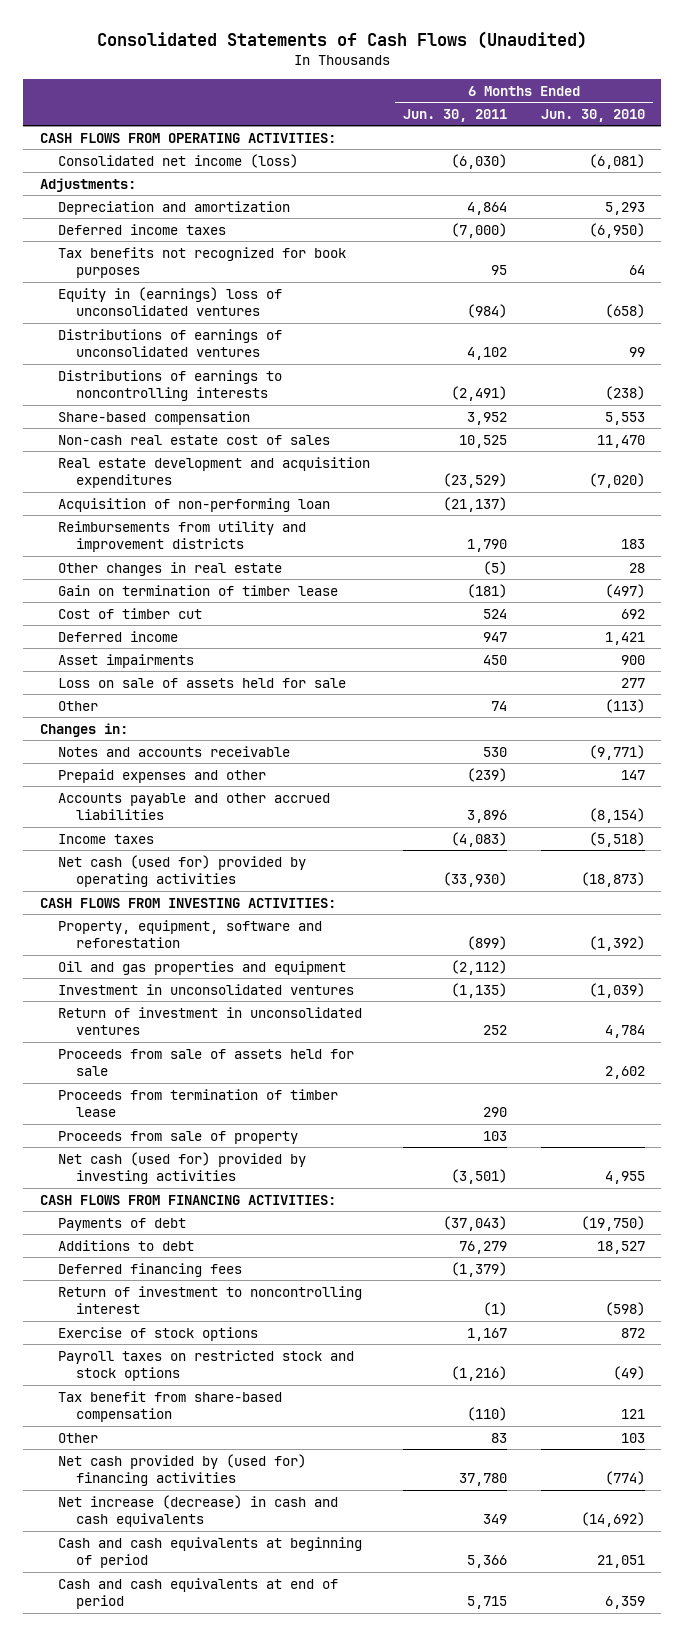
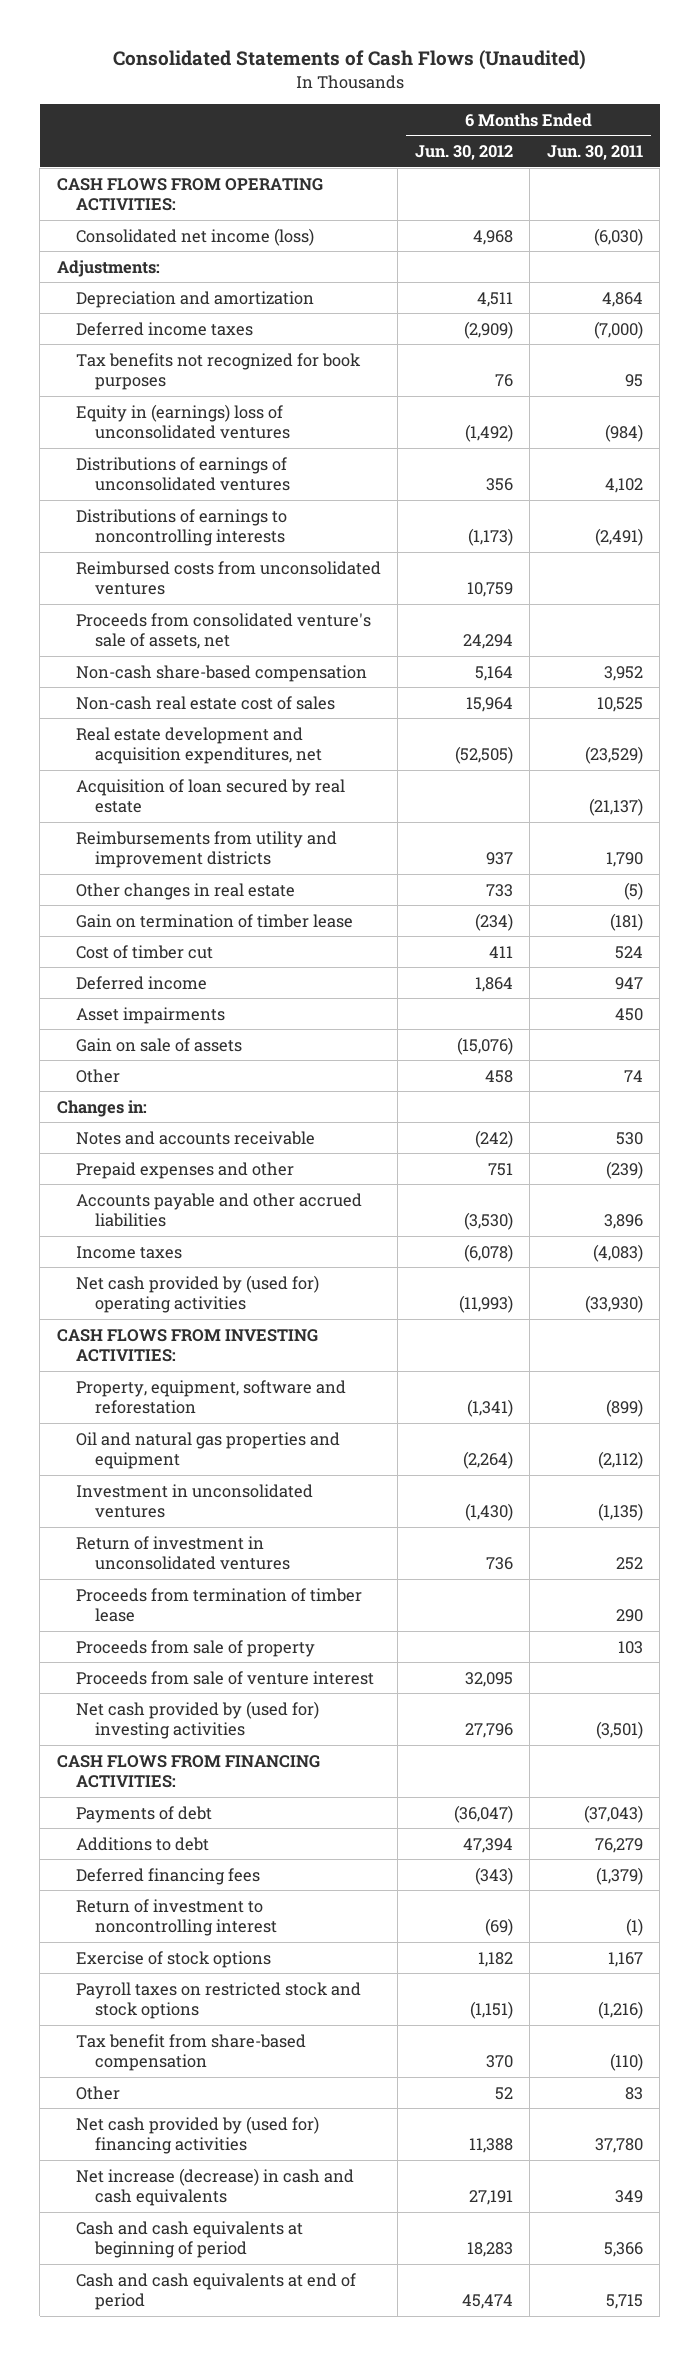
- | 6 Months Ended Jun. 30, 2011 | 6 Months Ended Jun. 30, 2010
+ | 6 Months Ended Jun. 30, 2012 | 6 Months Ended Jun. 30, 2011
- Share-based compensation | 3,952 | 5,553
+ Reimbursed costs from unconsolidated ventures | 10,759 |
+ Proceeds from consolidated venture's sale of assets, net | 24,294 |
+ Non-cash share-based compensation | 5,164 | 3,952
- Real estate development and acquisition expenditures | (23,529) | (7,020)
- Acquisition of non-performing loan | (21,137) |
+ Real estate development and acquisition expenditures, net | (52,505) | (23,529)
+ Acquisition of loan secured by real estate | | (21,137)
- Loss on sale of assets held for sale | | 277
+ Gain on sale of assets | (15,076) |
- Net cash (used for) provided by operating activities | (33,930) | (18,873)
+ Net cash provided by (used for) operating activities | (11,993) | (33,930)
- Oil and gas properties and equipment | (2,112) |
+ Oil and natural gas properties and equipment | (2,264) | (2,112)
- Proceeds from sale of assets held for sale | | 2,602
- Net cash (used for) provided by investing activities | (3,501) | 4,955
+ Proceeds from sale of venture interest | 32,095 |
+ Net cash provided by (used for) investing activities | 27,796 | (3,501)

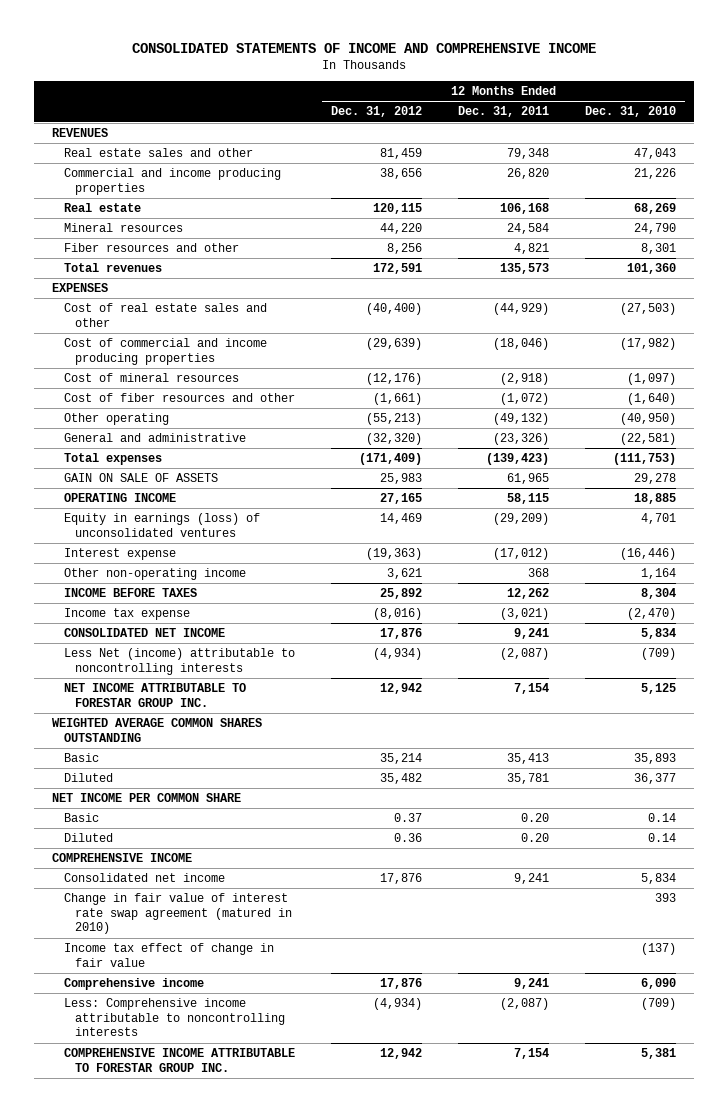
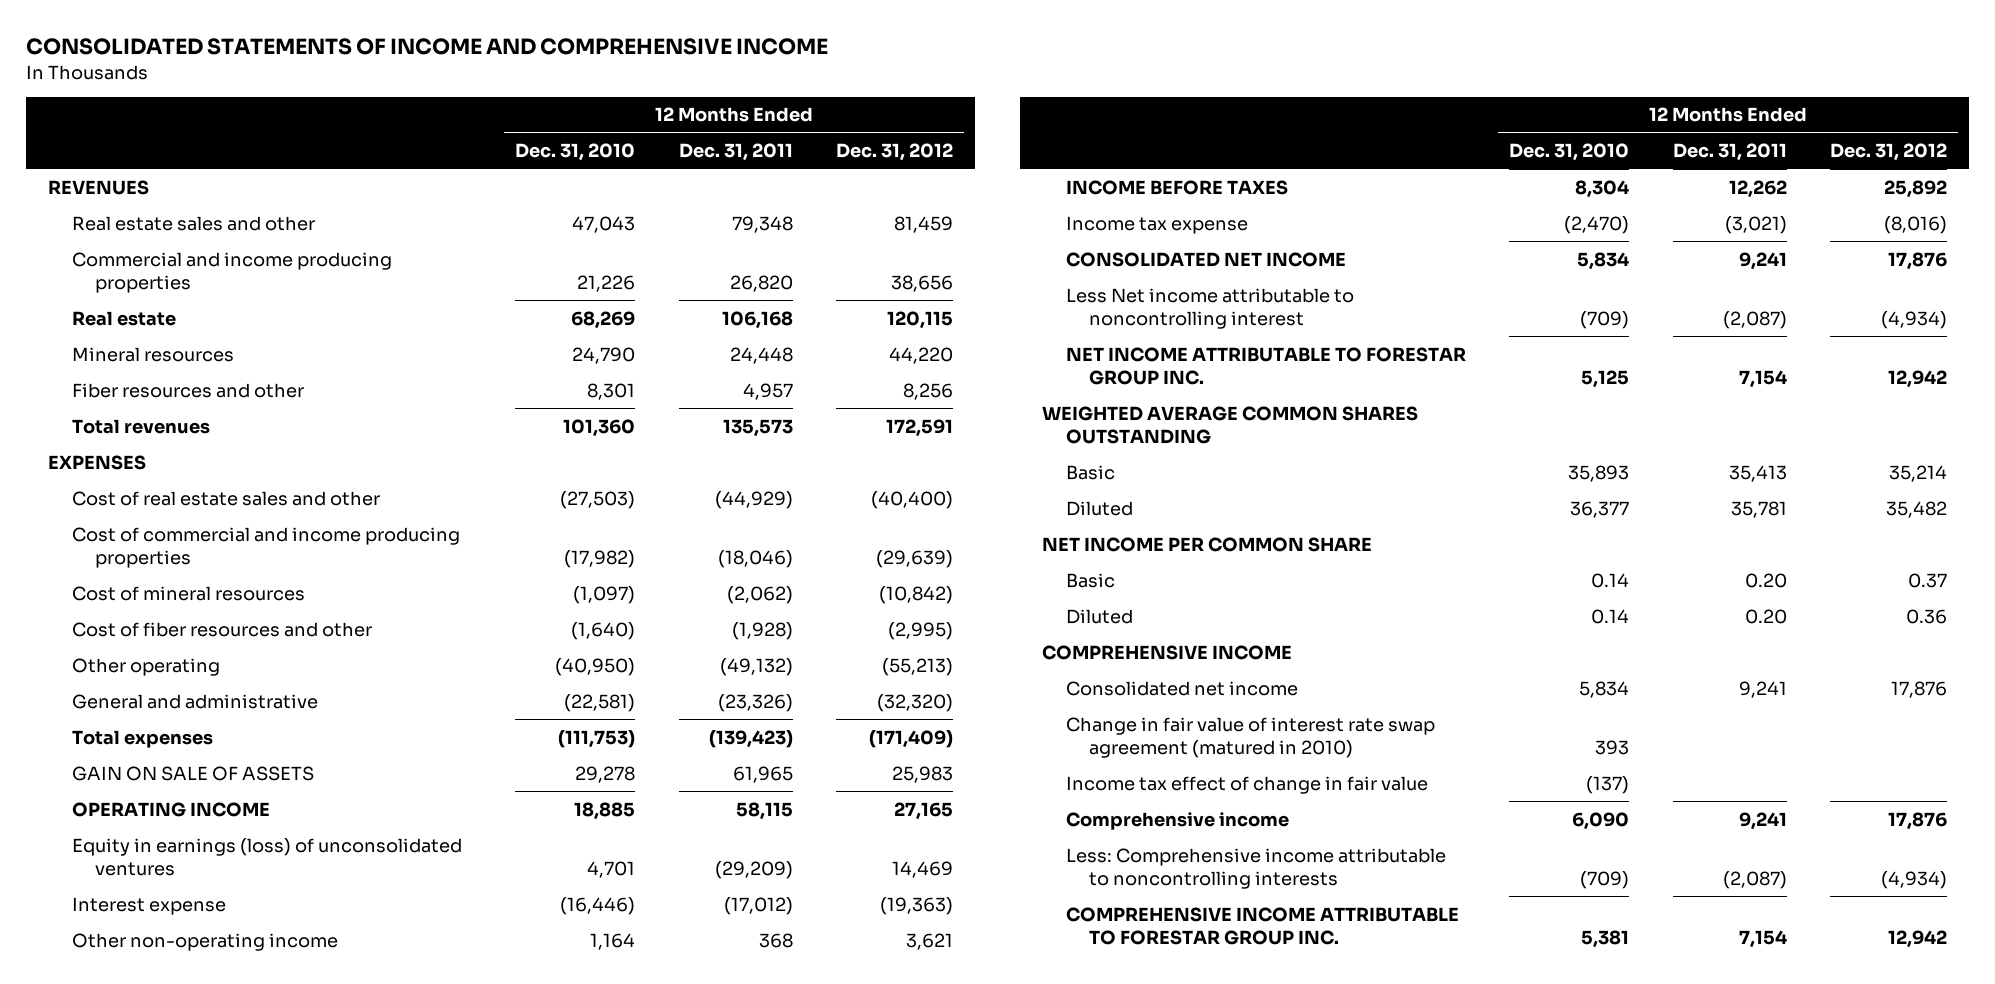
- | 12 Months Ended Dec. 31, 2012 | 12 Months Ended Dec. 31, 2011 | 12 Months Ended Dec. 31, 2010
+ | 12 Months Ended Dec. 31, 2010 | 12 Months Ended Dec. 31, 2011 | 12 Months Ended Dec. 31, 2012
- Mineral resources | 44,220 | 24,584 | 24,790
- Fiber resources and other | 8,256 | 4,821 | 8,301
+ Mineral resources | 24,790 | 24,448 | 44,220
+ Fiber resources and other | 8,301 | 4,957 | 8,256
- Cost of mineral resources | (12,176) | (2,918) | (1,097)
- Cost of fiber resources and other | (1,661) | (1,072) | (1,640)
+ Cost of mineral resources | (1,097) | (2,062) | (10,842)
+ Cost of fiber resources and other | (1,640) | (1,928) | (2,995)
- Less Net (income) attributable to noncontrolling interests | (4,934) | (2,087) | (709)
+ Less Net income attributable to noncontrolling interest | (709) | (2,087) | (4,934)

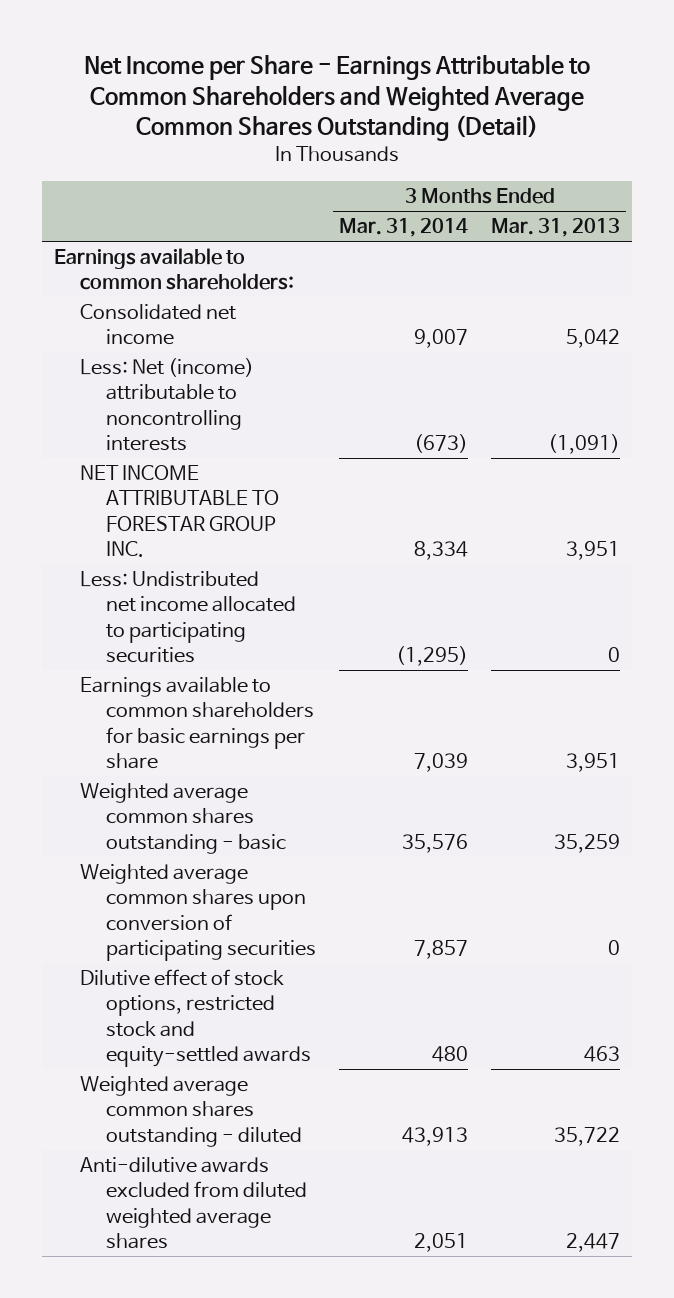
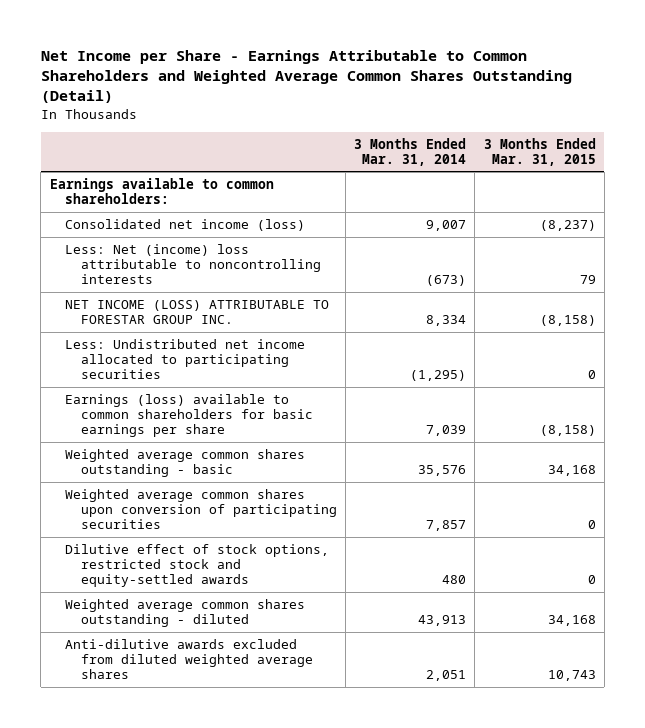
- | 3 Months Ended Mar. 31, 2014 | 3 Months Ended Mar. 31, 2013
+ | 3 Months Ended Mar. 31, 2014 | 3 Months Ended Mar. 31, 2015
- Consolidated net income | 9,007 | 5,042
- Less: Net (income) attributable to noncontrolling interests | (673) | (1,091)
- NET INCOME ATTRIBUTABLE TO FORESTAR GROUP INC. | 8,334 | 3,951
+ Consolidated net income (loss) | 9,007 | (8,237)
+ Less: Net (income) loss attributable to noncontrolling interests | (673) | 79
+ NET INCOME (LOSS) ATTRIBUTABLE TO FORESTAR GROUP INC. | 8,334 | (8,158)
- Earnings available to common shareholders for basic earnings per share | 7,039 | 3,951
+ Earnings (loss) available to common shareholders for basic earnings per share | 7,039 | (8,158)

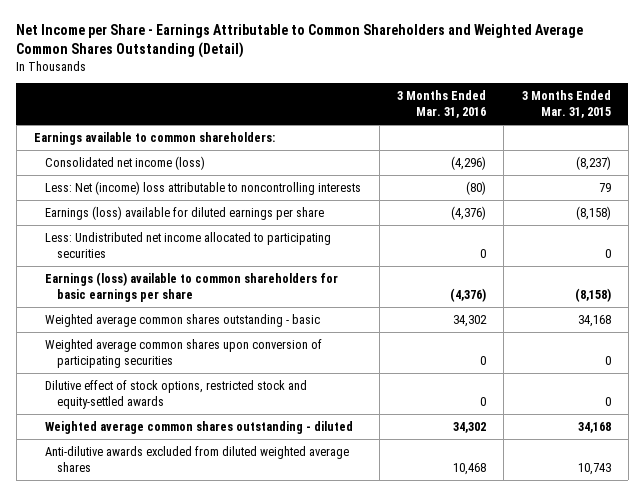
- | 3 Months Ended Mar. 31, 2014 | 3 Months Ended Mar. 31, 2015
+ | 3 Months Ended Mar. 31, 2016 | 3 Months Ended Mar. 31, 2015
- NET INCOME (LOSS) ATTRIBUTABLE TO FORESTAR GROUP INC. | 8,334 | (8,158)
+ Earnings (loss) available for diluted earnings per share | (4,376) | (8,158)

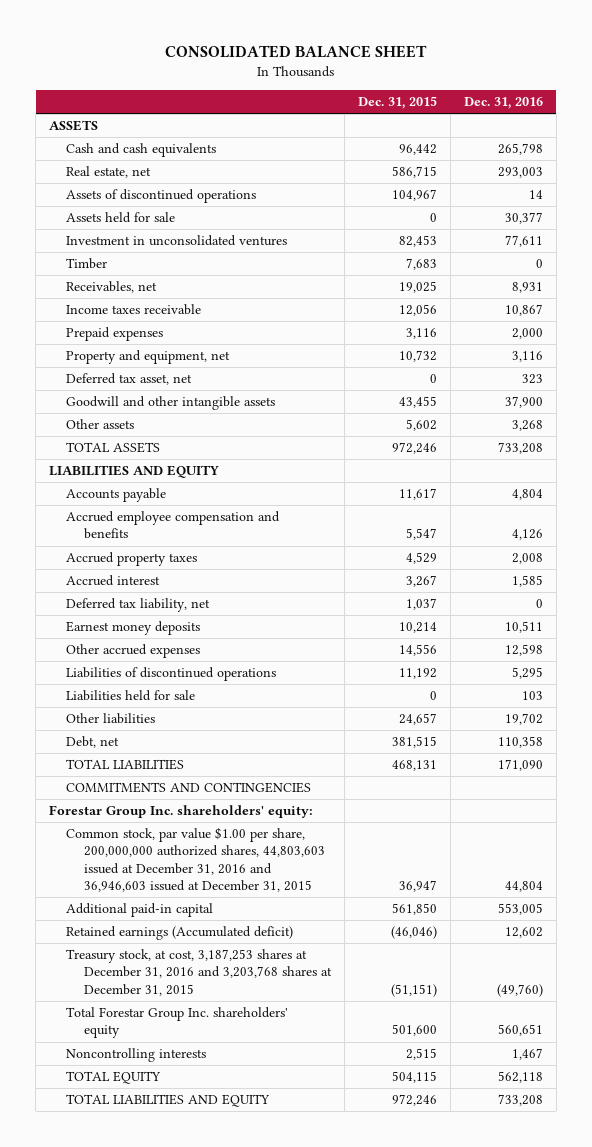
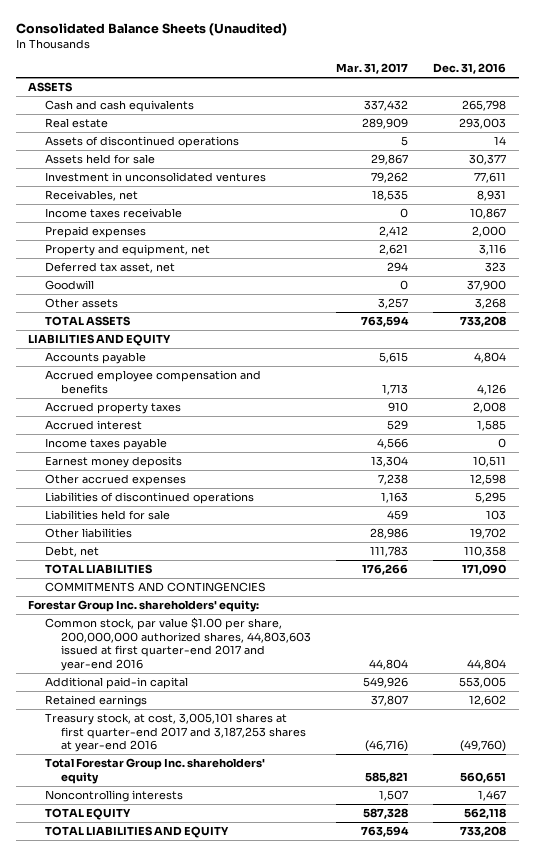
- CONSOLIDATED BALANCE SHEET
+ Consolidated Balance Sheets (Unaudited)
- | Dec. 31, 2015 | Dec. 31, 2016
+ | Mar. 31, 2017 | Dec. 31, 2016
- Real estate, net | 586,715 | 293,003
+ Real estate | 289,909 | 293,003
- Timber | 7,683 | 0
- Goodwill and other intangible assets | 43,455 | 37,900
+ Goodwill | 0 | 37,900
- Deferred tax liability, net | 1,037 | 0
+ Income taxes payable | 4,566 | 0
- Common stock, par value $1.00 per share, 200,000,000 authorized shares, 44,803,603 issued at December 31, 2016 and 36,946,603 issued at December 31, 2015 | 36,947 | 44,804
+ Common stock, par value $1.00 per share, 200,000,000 authorized shares, 44,803,603 issued at first quarter-end 2017 and year-end 2016 | 44,804 | 44,804
- Retained earnings (Accumulated deficit) | (46,046) | 12,602
- Treasury stock, at cost, 3,187,253 shares at December 31, 2016 and 3,203,768 shares at December 31, 2015 | (51,151) | (49,760)
+ Retained earnings | 37,807 | 12,602
+ Treasury stock, at cost, 3,005,101 shares at first quarter-end 2017 and 3,187,253 shares at year-end 2016 | (46,716) | (49,760)

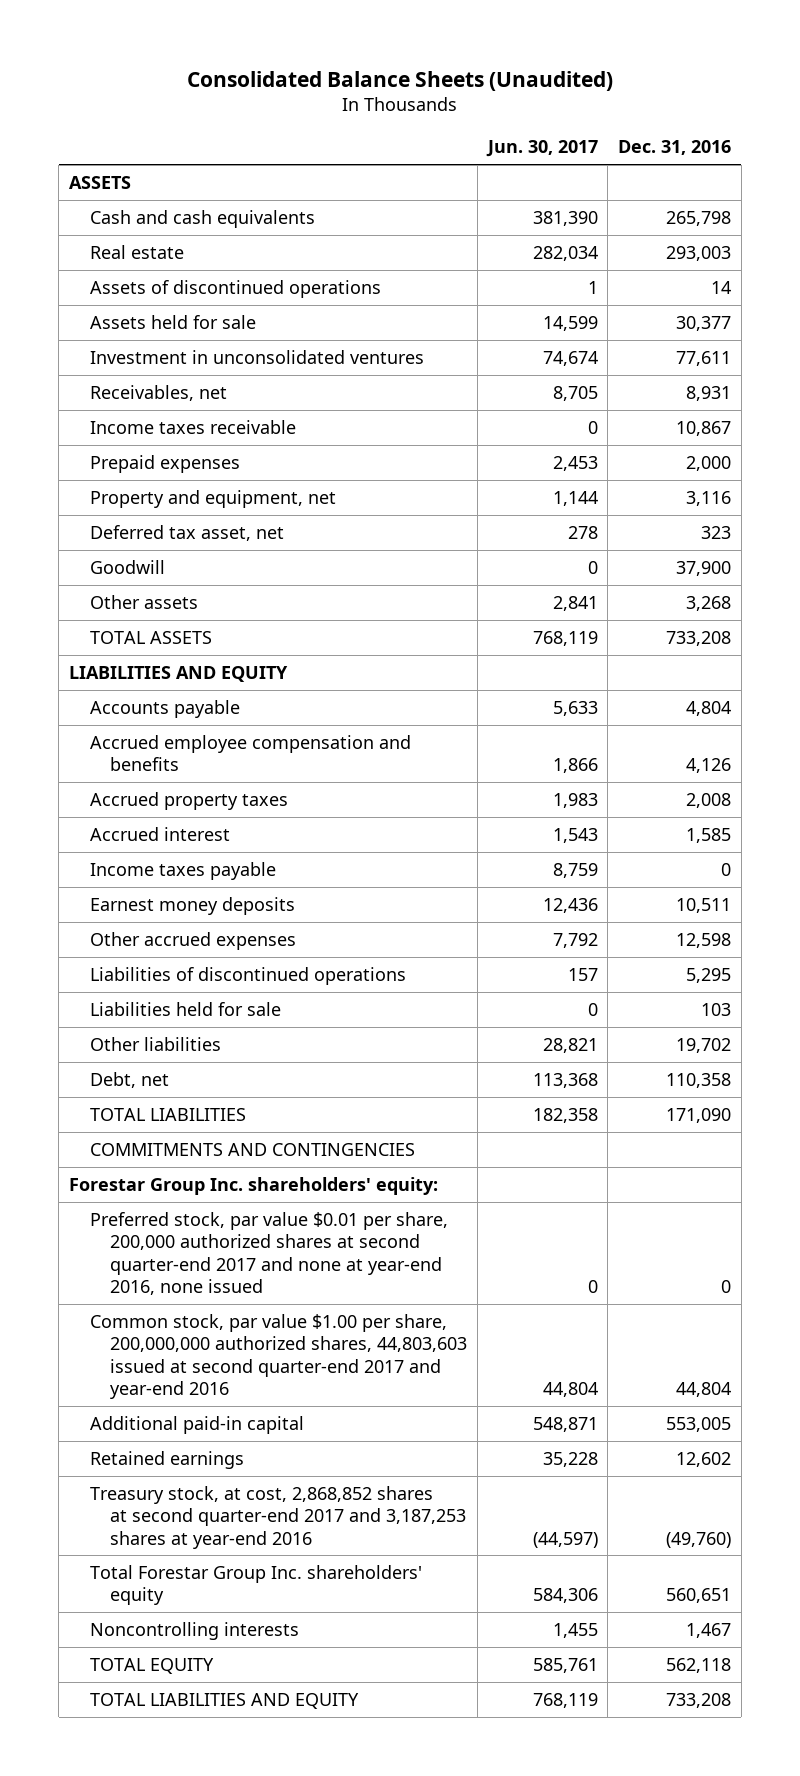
- | Mar. 31, 2017 | Dec. 31, 2016
+ | Jun. 30, 2017 | Dec. 31, 2016
- Common stock, par value $1.00 per share, 200,000,000 authorized shares, 44,803,603 issued at first quarter-end 2017 and year-end 2016 | 44,804 | 44,804
+ Preferred stock, par value $0.01 per share, 200,000 authorized shares at second quarter-end 2017 and none at year-end 2016, none issued | 0 | 0
+ Common stock, par value $1.00 per share, 200,000,000 authorized shares, 44,803,603 issued at second quarter-end 2017 and year-end 2016 | 44,804 | 44,804
- Treasury stock, at cost, 3,005,101 shares at first quarter-end 2017 and 3,187,253 shares at year-end 2016 | (46,716) | (49,760)
+ Treasury stock, at cost, 2,868,852 shares at second quarter-end 2017 and 3,187,253 shares at year-end 2016 | (44,597) | (49,760)

